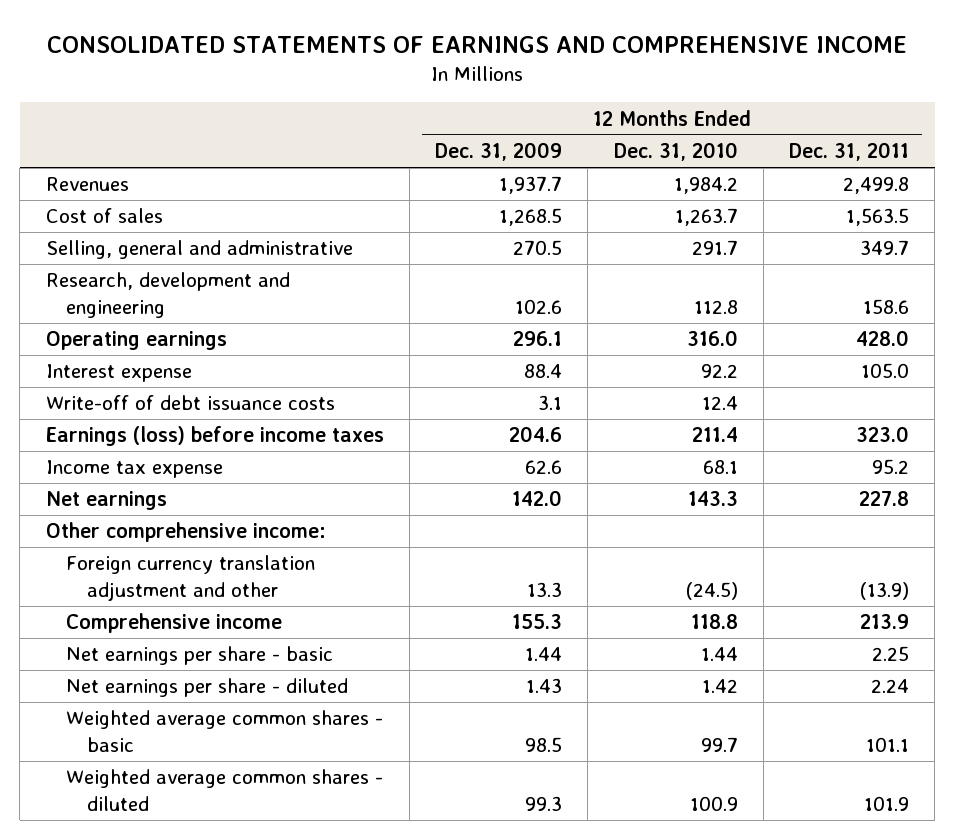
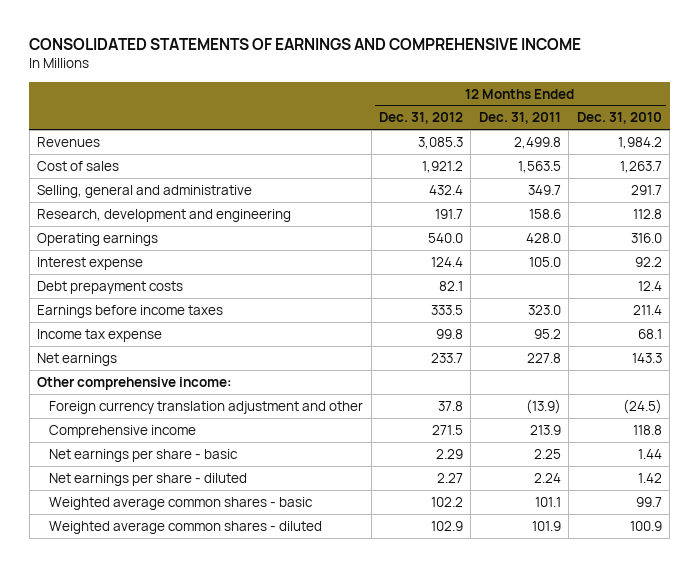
- | 12 Months Ended Dec. 31, 2009 | 12 Months Ended Dec. 31, 2010 | 12 Months Ended Dec. 31, 2011
+ | 12 Months Ended Dec. 31, 2012 | 12 Months Ended Dec. 31, 2011 | 12 Months Ended Dec. 31, 2010
- Write-off of debt issuance costs | 3.1 | 12.4 |
- Earnings (loss) before income taxes | 204.6 | 211.4 | 323.0
+ Debt prepayment costs | 82.1 | | 12.4
+ Earnings before income taxes | 333.5 | 323.0 | 211.4

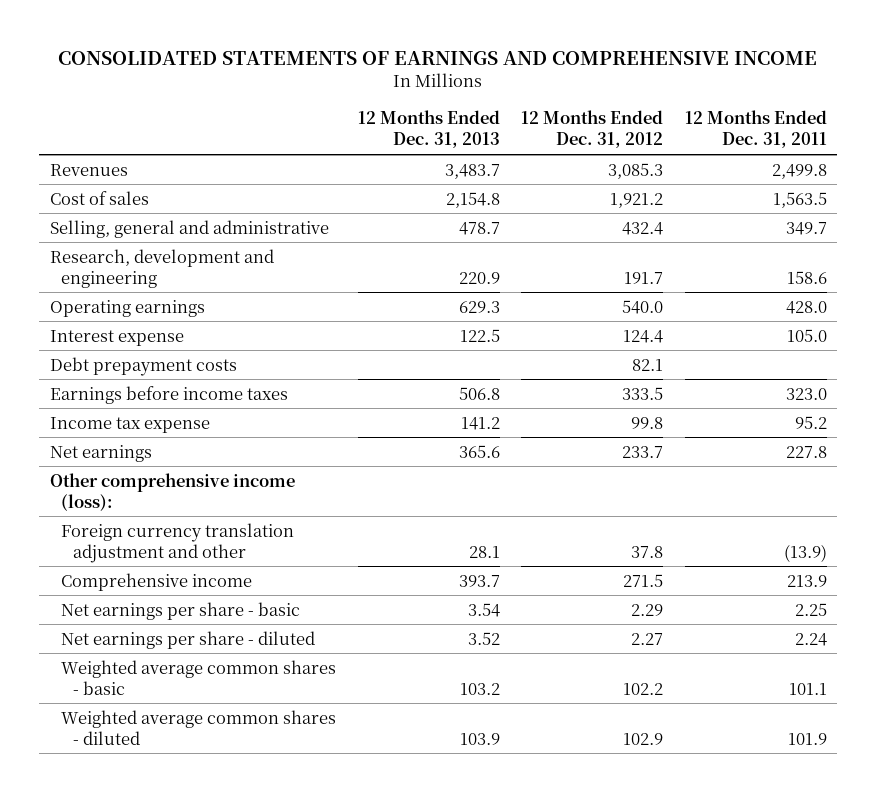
- | 12 Months Ended Dec. 31, 2012 | 12 Months Ended Dec. 31, 2011 | 12 Months Ended Dec. 31, 2010
+ | 12 Months Ended Dec. 31, 2013 | 12 Months Ended Dec. 31, 2012 | 12 Months Ended Dec. 31, 2011
- Other comprehensive income:
+ Other comprehensive income (loss):

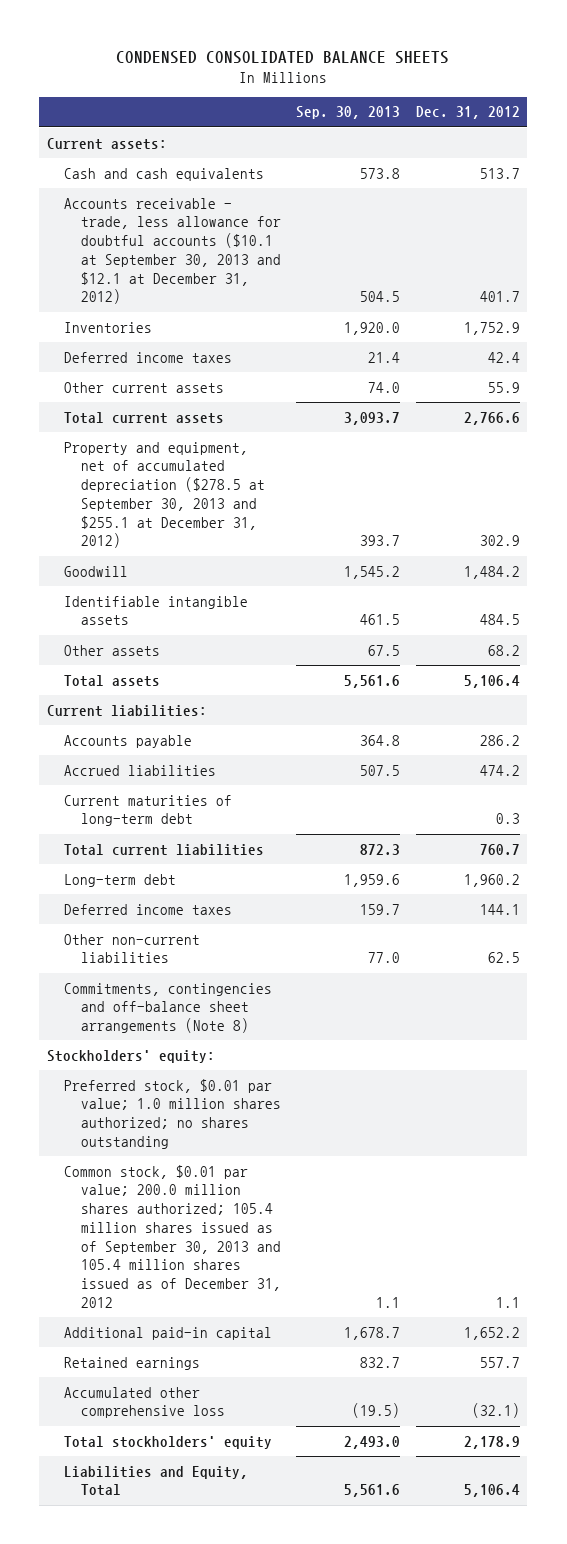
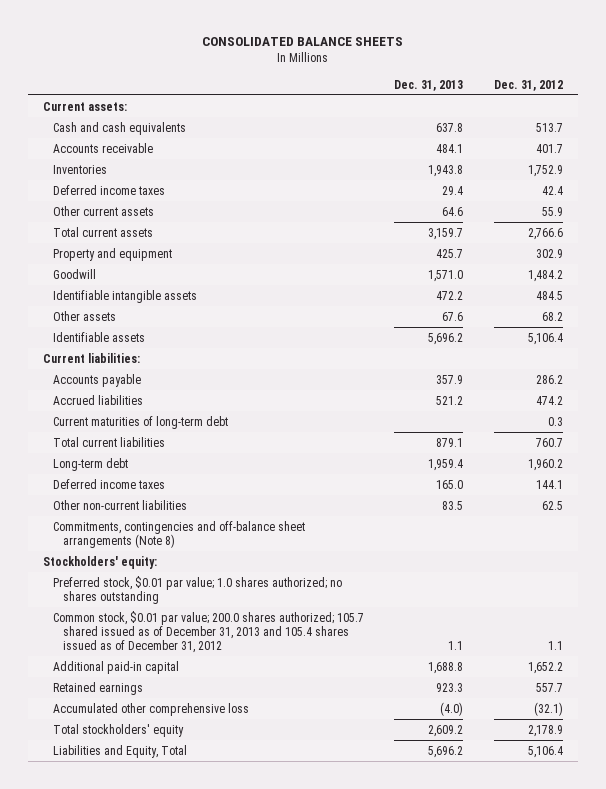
- CONDENSED CONSOLIDATED BALANCE SHEETS
+ CONSOLIDATED BALANCE SHEETS
- | Sep. 30, 2013 | Dec. 31, 2012
+ | Dec. 31, 2013 | Dec. 31, 2012
- Accounts receivable - trade, less allowance for doubtful accounts ($10.1 at September 30, 2013 and $12.1 at December 31, 2012) | 504.5 | 401.7
+ Accounts receivable | 484.1 | 401.7
- Property and equipment, net of accumulated depreciation ($278.5 at September 30, 2013 and $255.1 at December 31, 2012) | 393.7 | 302.9
+ Property and equipment | 425.7 | 302.9
- Total assets | 5,561.6 | 5,106.4
+ Identifiable assets | 5,696.2 | 5,106.4
- Preferred stock, $0.01 par value; 1.0 million shares authorized; no shares outstanding
- Common stock, $0.01 par value; 200.0 million shares authorized; 105.4 million shares issued as of September 30, 2013 and 105.4 million shares issued as of December 31, 2012 | 1.1 | 1.1
+ Preferred stock, $0.01 par value; 1.0 shares authorized; no shares outstanding
+ Common stock, $0.01 par value; 200.0 shares authorized; 105.7 shared issued as of December 31, 2013 and 105.4 shares issued as of December 31, 2012 | 1.1 | 1.1

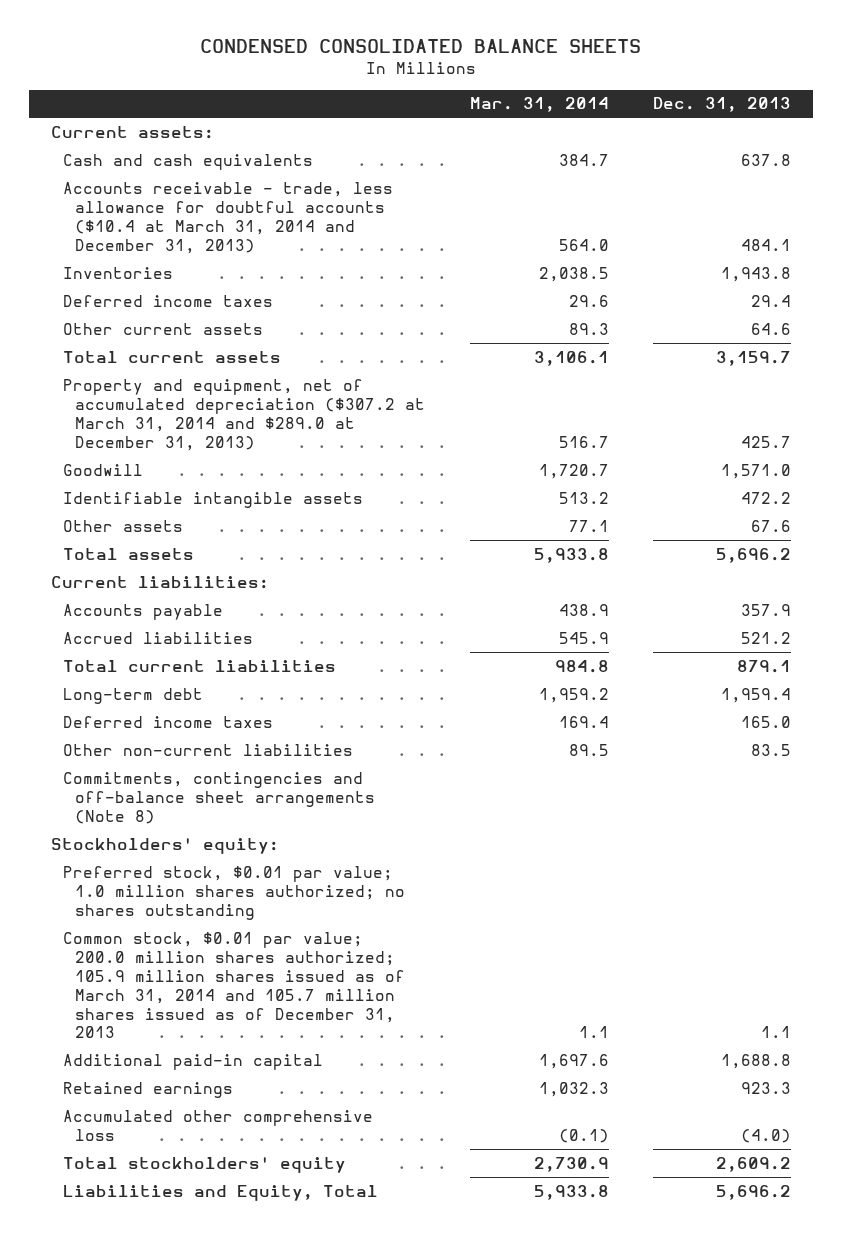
- CONSOLIDATED BALANCE SHEETS
+ CONDENSED CONSOLIDATED BALANCE SHEETS
- | Dec. 31, 2013 | Dec. 31, 2012
+ | Mar. 31, 2014 | Dec. 31, 2013
- Accounts receivable | 484.1 | 401.7
+ Accounts receivable - trade, less allowance for doubtful accounts ($10.4 at March 31, 2014 and December 31, 2013) | 564.0 | 484.1
- Property and equipment | 425.7 | 302.9
+ Property and equipment, net of accumulated depreciation ($307.2 at March 31, 2014 and $289.0 at December 31, 2013) | 516.7 | 425.7
- Identifiable assets | 5,696.2 | 5,106.4
+ Total assets | 5,933.8 | 5,696.2
- Current maturities of long-term debt | | 0.3
- Preferred stock, $0.01 par value; 1.0 shares authorized; no shares outstanding
- Common stock, $0.01 par value; 200.0 shares authorized; 105.7 shared issued as of December 31, 2013 and 105.4 shares issued as of December 31, 2012 | 1.1 | 1.1
+ Preferred stock, $0.01 par value; 1.0 million shares authorized; no shares outstanding
+ Common stock, $0.01 par value; 200.0 million shares authorized; 105.9 million shares issued as of March 31, 2014 and 105.7 million shares issued as of December 31, 2013 | 1.1 | 1.1

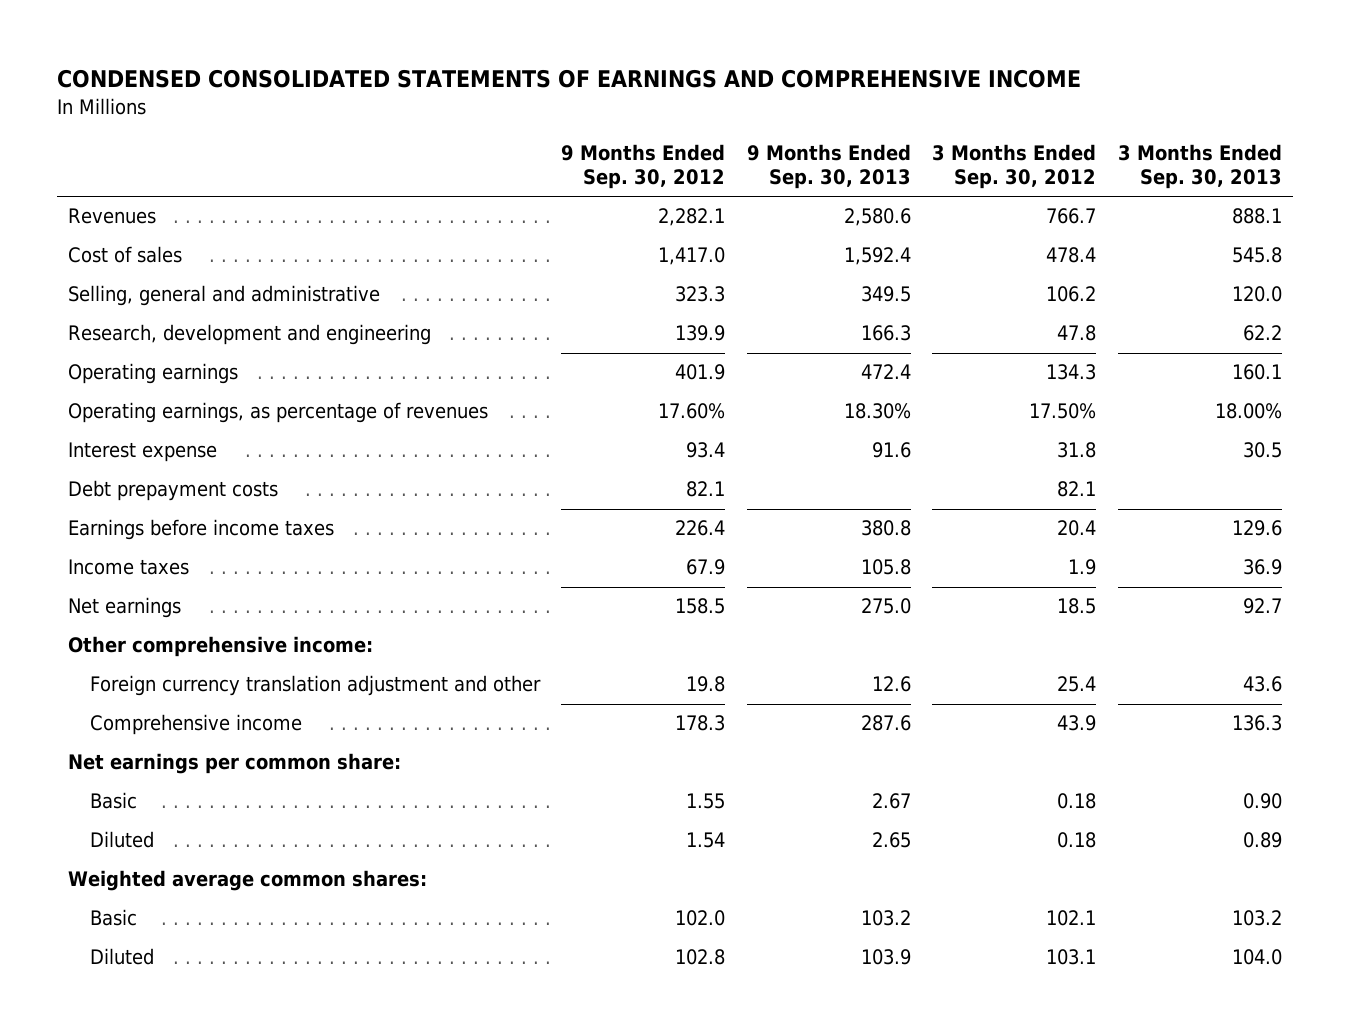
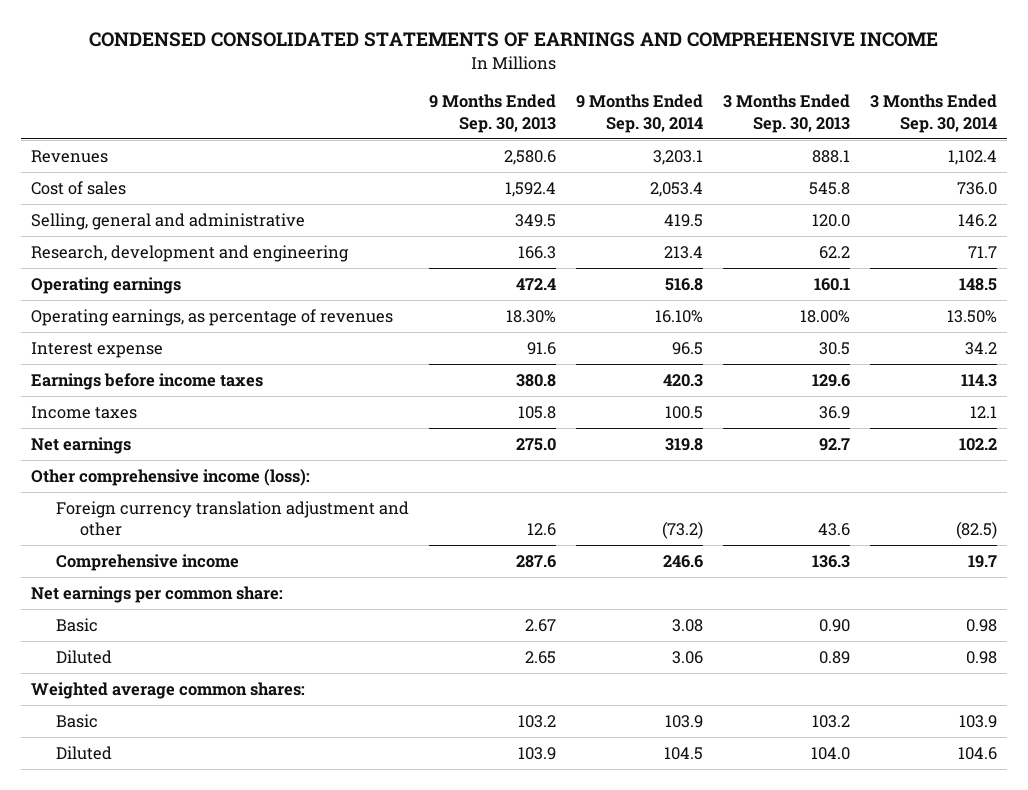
- | 9 Months Ended Sep. 30, 2012 | 9 Months Ended Sep. 30, 2013 | 3 Months Ended Sep. 30, 2012 | 3 Months Ended Sep. 30, 2013
+ | 9 Months Ended Sep. 30, 2013 | 9 Months Ended Sep. 30, 2014 | 3 Months Ended Sep. 30, 2013 | 3 Months Ended Sep. 30, 2014
- Debt prepayment costs | 82.1 | | 82.1 |
- Other comprehensive income:
+ Other comprehensive income (loss):

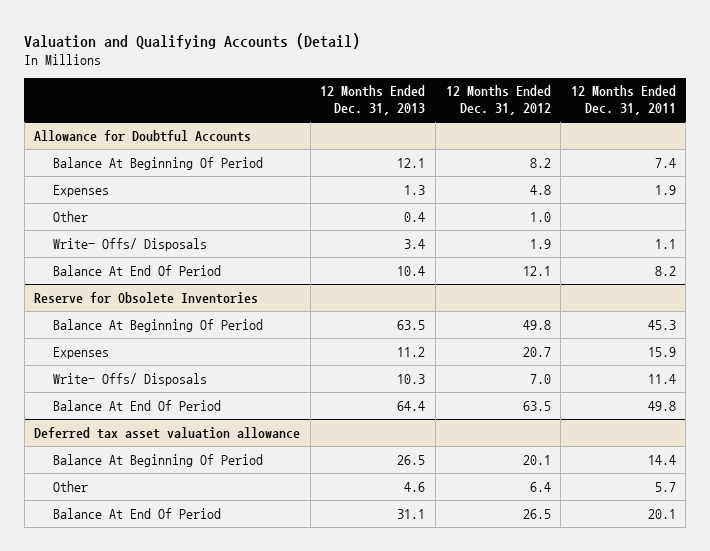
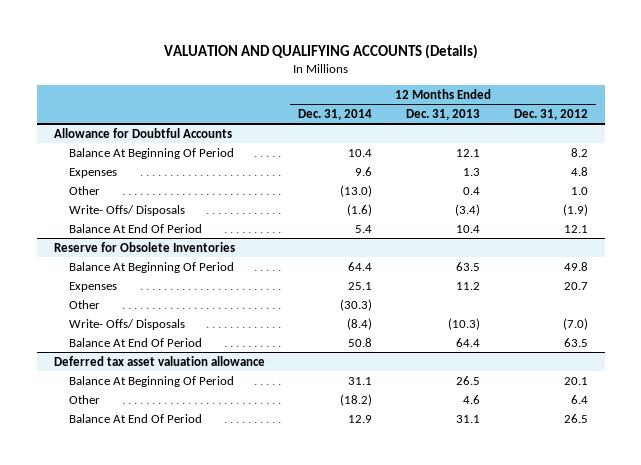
- Valuation and Qualifying Accounts (Detail)
+ VALUATION AND QUALIFYING ACCOUNTS (Details)
- | 12 Months Ended Dec. 31, 2013 | 12 Months Ended Dec. 31, 2012 | 12 Months Ended Dec. 31, 2011
+ | 12 Months Ended Dec. 31, 2014 | 12 Months Ended Dec. 31, 2013 | 12 Months Ended Dec. 31, 2012
@ Allowance for Doubtful Accounts
- Write- Offs/ Disposals | 3.4 | 1.9 | 1.1
+ Write- Offs/ Disposals | (1.6) | (3.4) | (1.9)
@ Reserve for Obsolete Inventories
- Write- Offs/ Disposals | 10.3 | 7.0 | 11.4
+ Other | (30.3) | |
+ Write- Offs/ Disposals | (8.4) | (10.3) | (7.0)

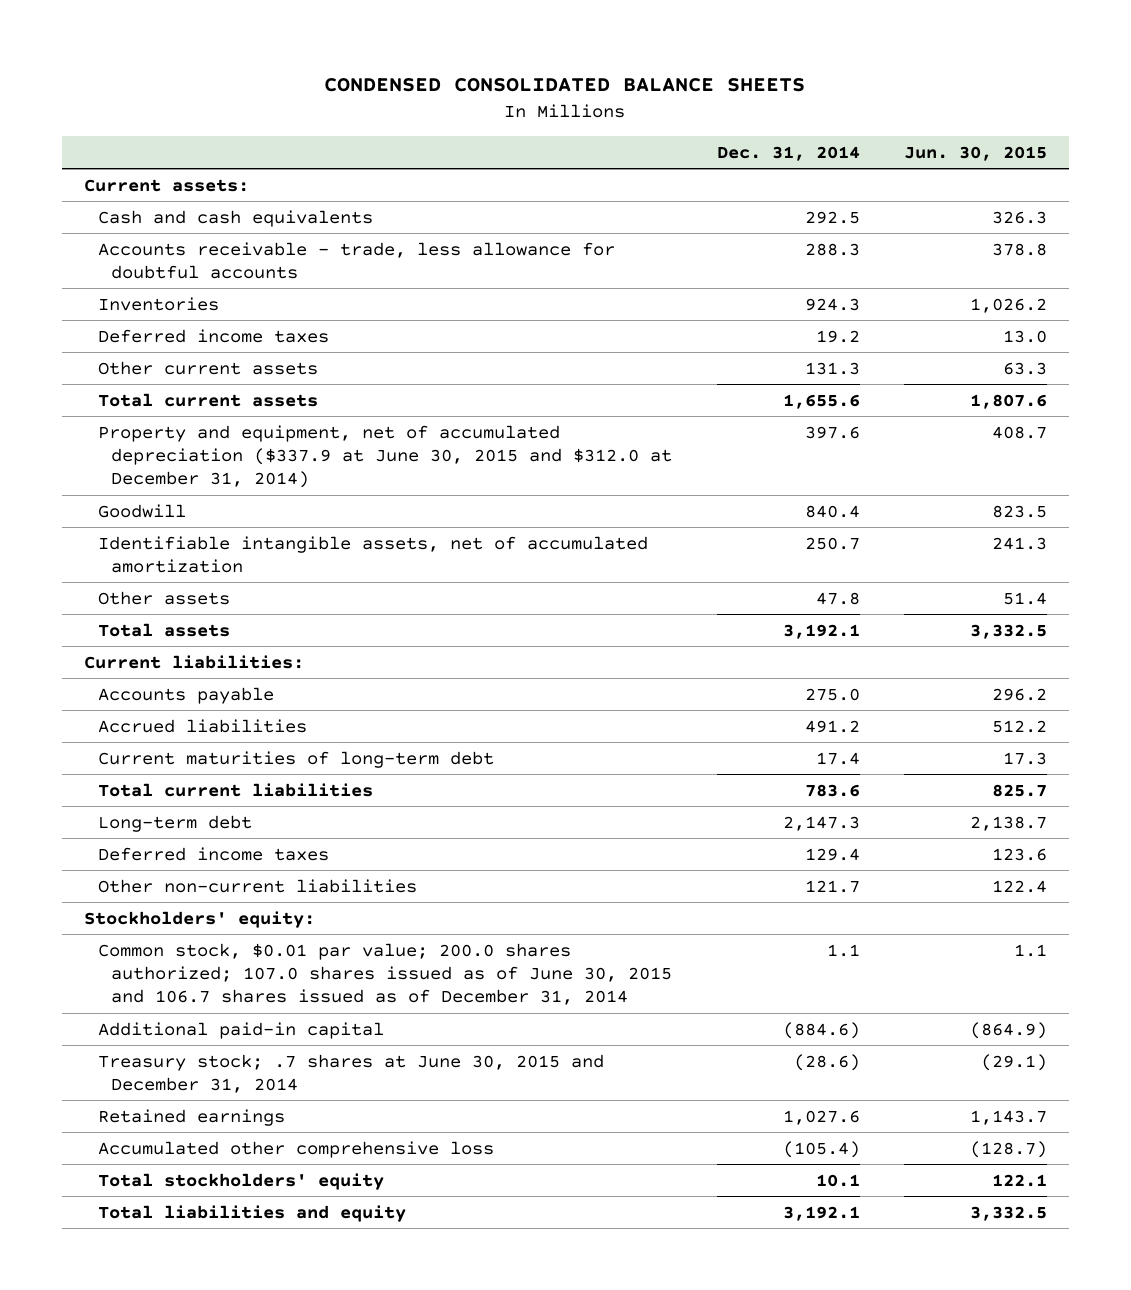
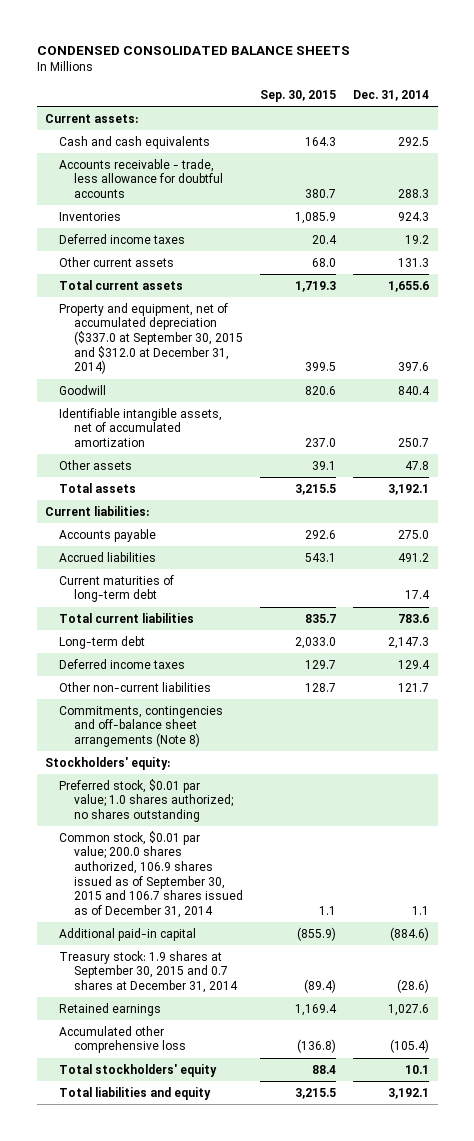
- | Dec. 31, 2014 | Jun. 30, 2015
+ | Sep. 30, 2015 | Dec. 31, 2014
- Property and equipment, net of accumulated depreciation ($337.9 at June 30, 2015 and $312.0 at December 31, 2014) | 397.6 | 408.7
+ Property and equipment, net of accumulated depreciation ($337.0 at September 30, 2015 and $312.0 at December 31, 2014) | 399.5 | 397.6
+ Commitments, contingencies and off-balance sheet arrangements (Note 8)
- Common stock, $0.01 par value; 200.0 shares authorized; 107.0 shares issued as of June 30, 2015 and 106.7 shares issued as of December 31, 2014 | 1.1 | 1.1
+ Preferred stock, $0.01 par value; 1.0 shares authorized; no shares outstanding
+ Common stock, $0.01 par value; 200.0 shares authorized, 106.9 shares issued as of September 30, 2015 and 106.7 shares issued as of December 31, 2014 | 1.1 | 1.1
- Treasury stock; .7 shares at June 30, 2015 and December 31, 2014 | (28.6) | (29.1)
+ Treasury stock: 1.9 shares at September 30, 2015 and 0.7 shares at December 31, 2014 | (89.4) | (28.6)

